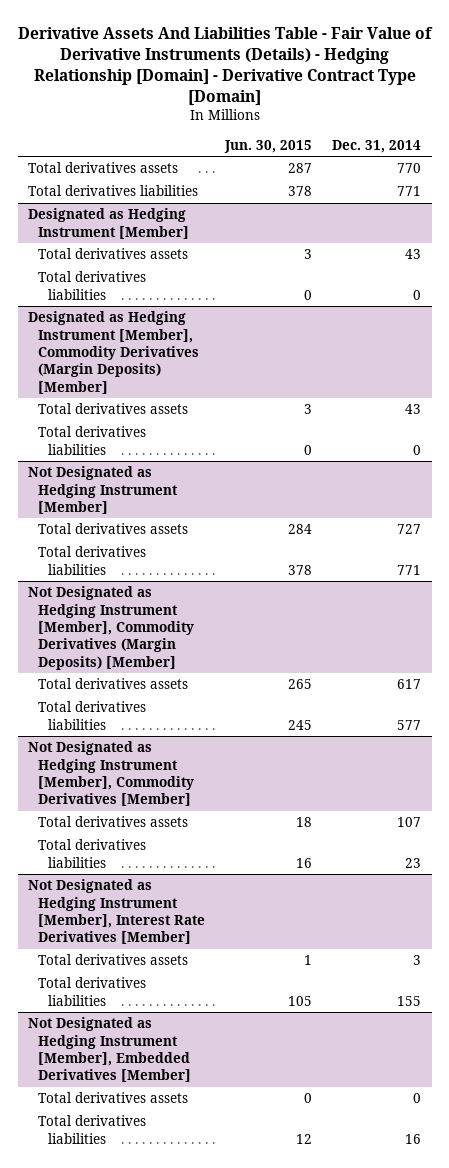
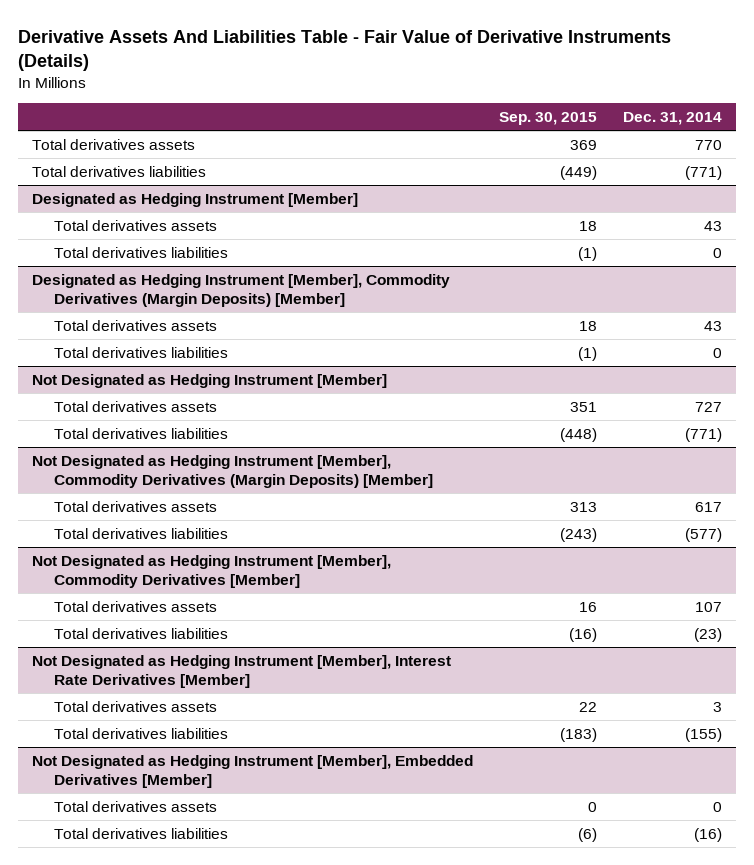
- Derivative Assets And Liabilities Table - Fair Value of Derivative Instruments (Details) - Hedging Relationship [Domain] - Derivative Contract Type [Domain]
+ Derivative Assets And Liabilities Table - Fair Value of Derivative Instruments (Details)
- | Jun. 30, 2015 | Dec. 31, 2014
+ | Sep. 30, 2015 | Dec. 31, 2014
- Total derivatives liabilities | 378 | 771
+ Total derivatives liabilities | (449) | (771)
@ Not Designated as Hedging Instrument [Member]
- Total derivatives liabilities | 378 | 771
+ Total derivatives liabilities | (448) | (771)
@ Not Designated as Hedging Instrument [Member], Commodity Derivatives (Margin Deposits) [Member]
- Total derivatives liabilities | 245 | 577
+ Total derivatives liabilities | (243) | (577)
@ Not Designated as Hedging Instrument [Member], Commodity Derivatives [Member]
- Total derivatives liabilities | 16 | 23
+ Total derivatives liabilities | (16) | (23)
@ Not Designated as Hedging Instrument [Member], Interest Rate Derivatives [Member]
- Total derivatives liabilities | 105 | 155
+ Total derivatives liabilities | (183) | (155)
@ Not Designated as Hedging Instrument [Member], Embedded Derivatives [Member]
- Total derivatives liabilities | 12 | 16
+ Total derivatives liabilities | (6) | (16)

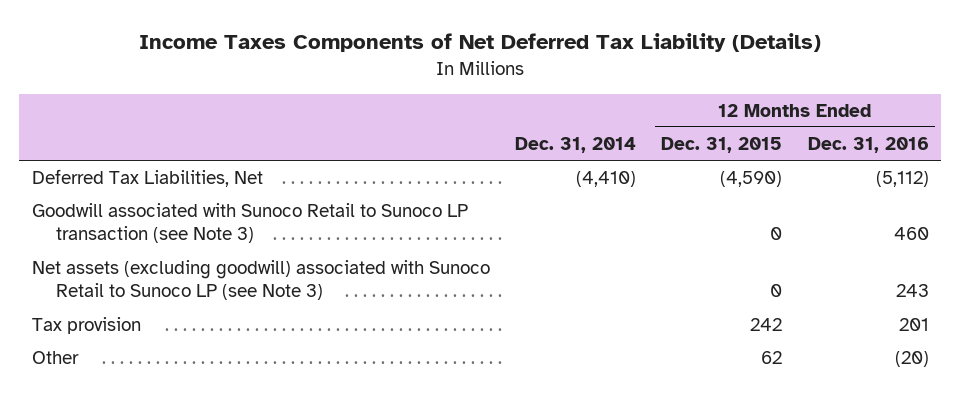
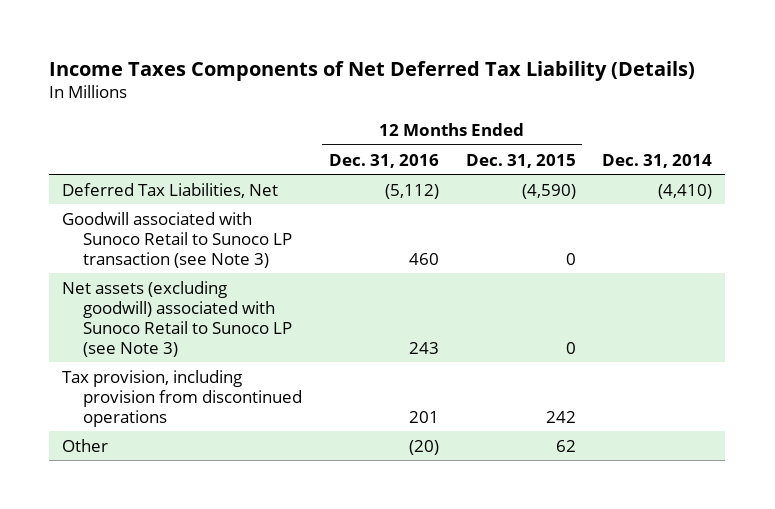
- | Dec. 31, 2014 | 12 Months Ended Dec. 31, 2015 | 12 Months Ended Dec. 31, 2016
+ | 12 Months Ended Dec. 31, 2016 | 12 Months Ended Dec. 31, 2015 | Dec. 31, 2014
- Tax provision | | 242 | 201
+ Tax provision, including provision from discontinued operations | 201 | 242 |

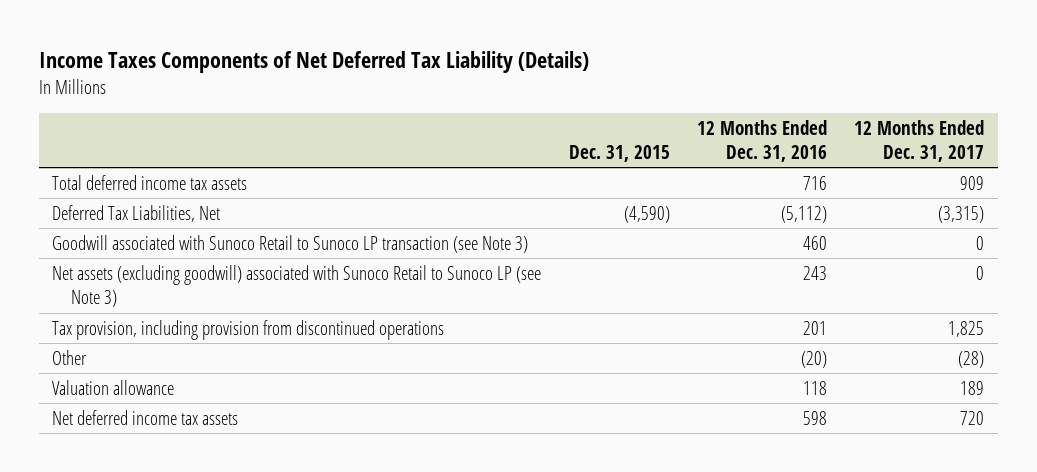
- | 12 Months Ended Dec. 31, 2016 | 12 Months Ended Dec. 31, 2015 | Dec. 31, 2014
+ | Dec. 31, 2015 | 12 Months Ended Dec. 31, 2016 | 12 Months Ended Dec. 31, 2017
+ Total deferred income tax assets | | 716 | 909
+ Valuation allowance | | 118 | 189
+ Net deferred income tax assets | | 598 | 720

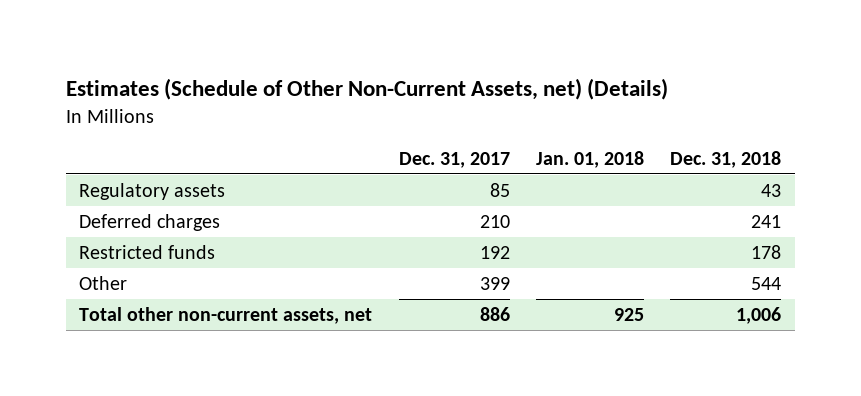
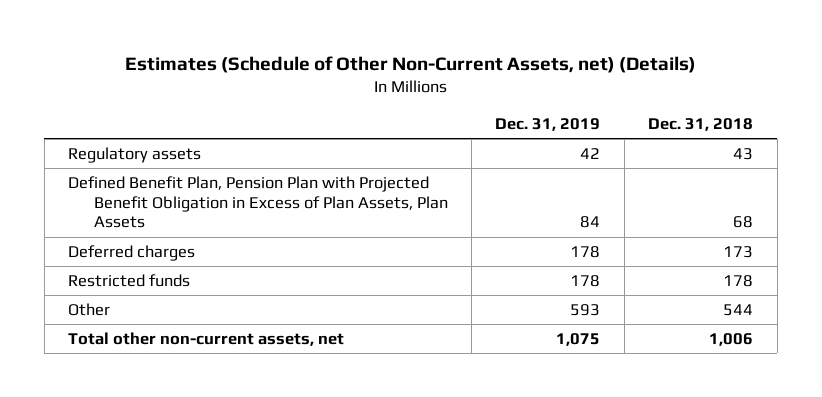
- | Dec. 31, 2017 | Jan. 01, 2018 | Dec. 31, 2018
+ | Dec. 31, 2019 | Dec. 31, 2018
- Deferred charges | 210 | | 241
+ Defined Benefit Plan, Pension Plan with Projected Benefit Obligation in Excess of Plan Assets, Plan Assets | 84 | 68
+ Deferred charges | 178 | 173

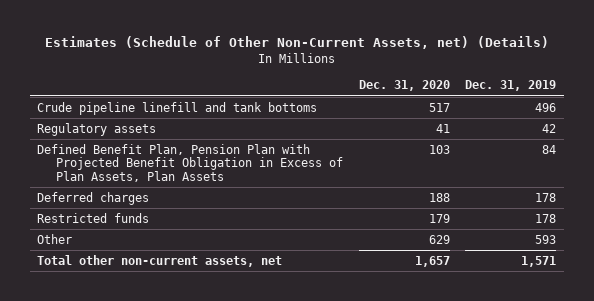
- | Dec. 31, 2019 | Dec. 31, 2018
+ | Dec. 31, 2020 | Dec. 31, 2019
+ Crude pipeline linefill and tank bottoms | 517 | 496
- Total other non-current assets, net | 1,075 | 1,006
+ Total other non-current assets, net | 1,657 | 1,571

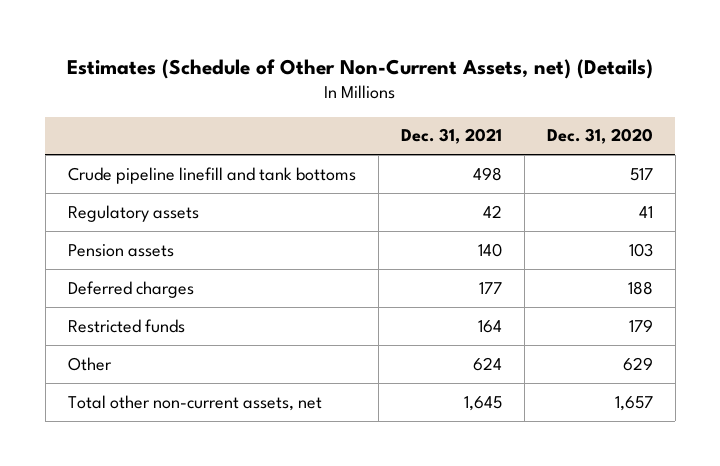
- | Dec. 31, 2020 | Dec. 31, 2019
+ | Dec. 31, 2021 | Dec. 31, 2020
- Defined Benefit Plan, Pension Plan with Projected Benefit Obligation in Excess of Plan Assets, Plan Assets | 103 | 84
+ Pension assets | 140 | 103

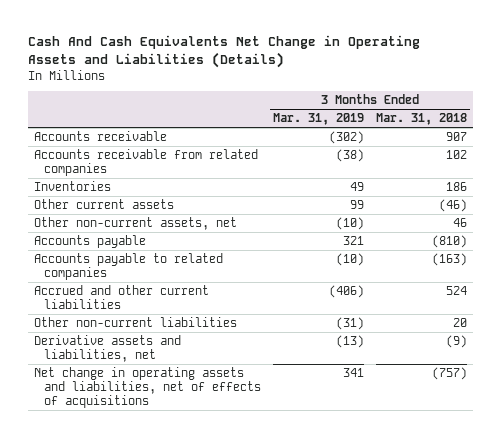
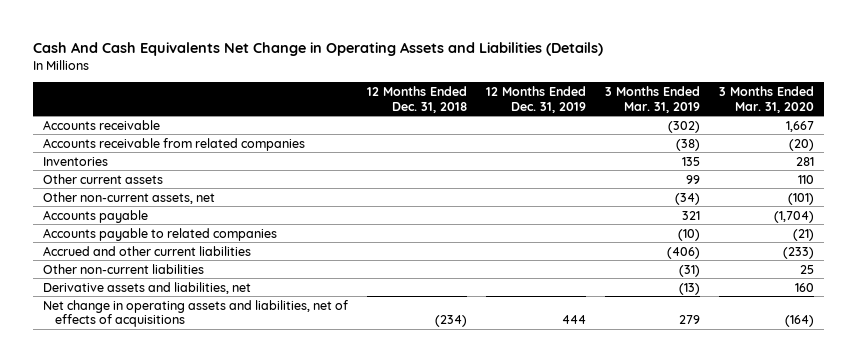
- | 3 Months Ended Mar. 31, 2019 | 3 Months Ended Mar. 31, 2018
+ | 12 Months Ended Dec. 31, 2018 | 12 Months Ended Dec. 31, 2019 | 3 Months Ended Mar. 31, 2019 | 3 Months Ended Mar. 31, 2020
- Inventories | 49 | 186
+ Inventories | | | 135 | 281
- Other non-current assets, net | (10) | 46
+ Other non-current assets, net | | | (34) | (101)
- Net change in operating assets and liabilities, net of effects of acquisitions | 341 | (757)
+ Net change in operating assets and liabilities, net of effects of acquisitions | (234) | 444 | 279 | (164)

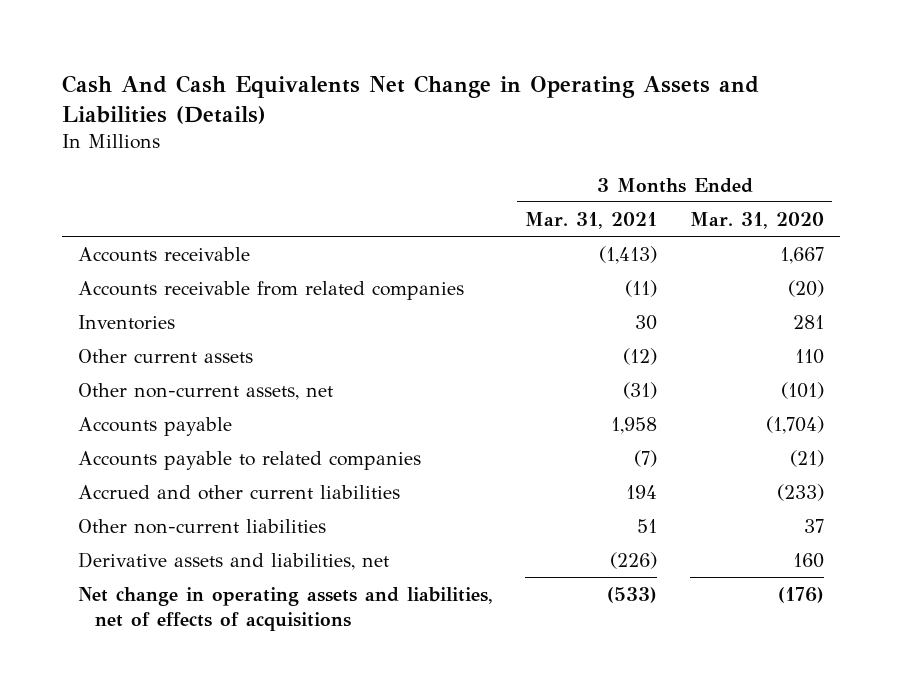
- | 12 Months Ended Dec. 31, 2018 | 12 Months Ended Dec. 31, 2019 | 3 Months Ended Mar. 31, 2019 | 3 Months Ended Mar. 31, 2020
+ | 3 Months Ended Mar. 31, 2021 | 3 Months Ended Mar. 31, 2020
- Other non-current liabilities | | | (31) | 25
+ Other non-current liabilities | 51 | 37
- Net change in operating assets and liabilities, net of effects of acquisitions | (234) | 444 | 279 | (164)
+ Net change in operating assets and liabilities, net of effects of acquisitions | (533) | (176)

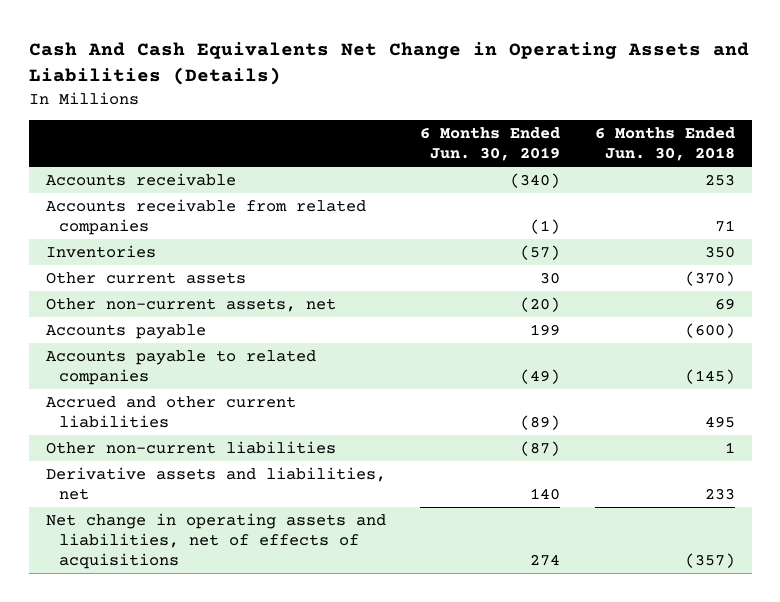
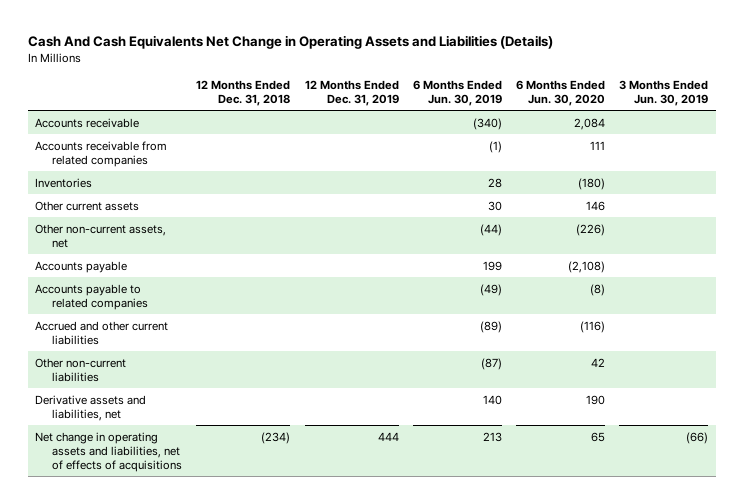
- | 6 Months Ended Jun. 30, 2019 | 6 Months Ended Jun. 30, 2018
+ | 12 Months Ended Dec. 31, 2018 | 12 Months Ended Dec. 31, 2019 | 6 Months Ended Jun. 30, 2019 | 6 Months Ended Jun. 30, 2020 | 3 Months Ended Jun. 30, 2019
- Inventories | (57) | 350
+ Inventories | | | 28 | (180) |
- Other non-current assets, net | (20) | 69
+ Other non-current assets, net | | | (44) | (226) |
- Net change in operating assets and liabilities, net of effects of acquisitions | 274 | (357)
+ Net change in operating assets and liabilities, net of effects of acquisitions | (234) | 444 | 213 | 65 | (66)

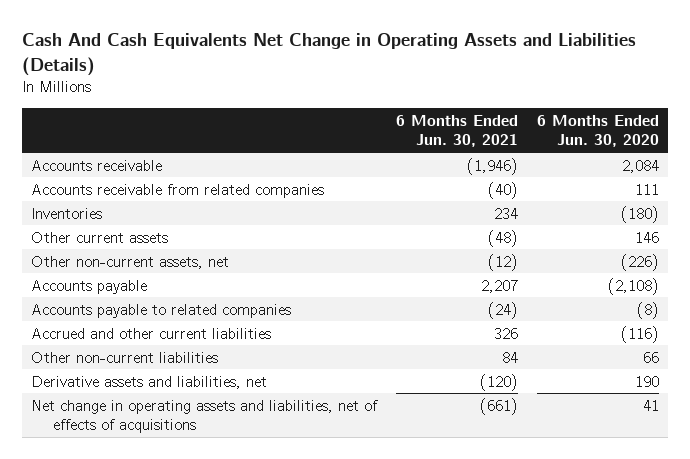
- | 12 Months Ended Dec. 31, 2018 | 12 Months Ended Dec. 31, 2019 | 6 Months Ended Jun. 30, 2019 | 6 Months Ended Jun. 30, 2020 | 3 Months Ended Jun. 30, 2019
+ | 6 Months Ended Jun. 30, 2021 | 6 Months Ended Jun. 30, 2020
- Other non-current liabilities | | | (87) | 42 |
+ Other non-current liabilities | 84 | 66
- Net change in operating assets and liabilities, net of effects of acquisitions | (234) | 444 | 213 | 65 | (66)
+ Net change in operating assets and liabilities, net of effects of acquisitions | (661) | 41

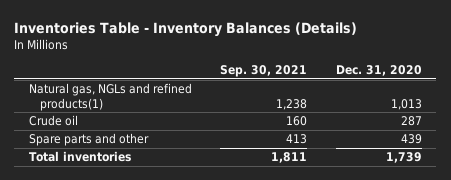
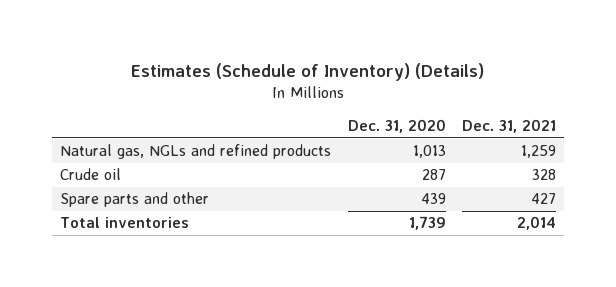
- Inventories Table - Inventory Balances (Details)
+ Estimates (Schedule of Inventory) (Details)
- | Sep. 30, 2021 | Dec. 31, 2020
+ | Dec. 31, 2020 | Dec. 31, 2021
- Natural gas, NGLs and refined products(1) | 1,238 | 1,013
+ Natural gas, NGLs and refined products | 1,013 | 1,259

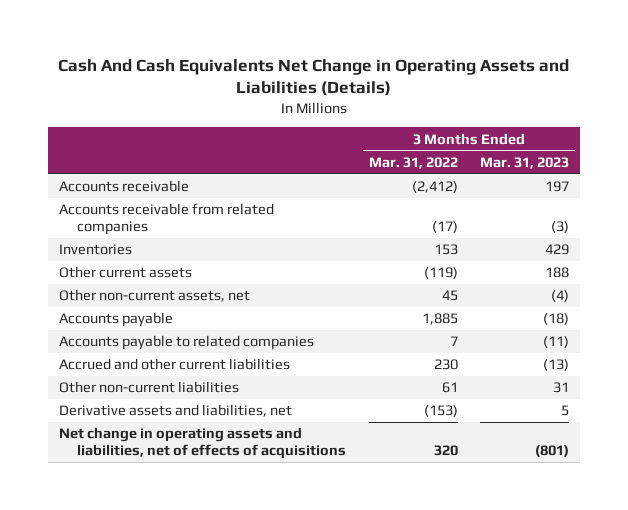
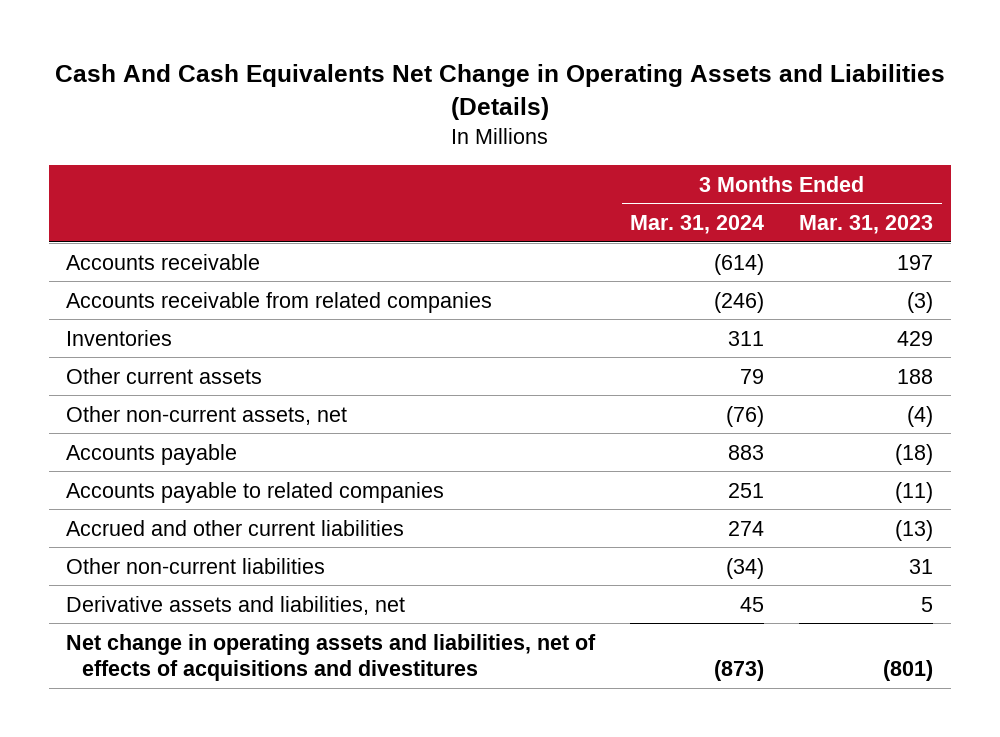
- | 3 Months Ended Mar. 31, 2022 | 3 Months Ended Mar. 31, 2023
+ | 3 Months Ended Mar. 31, 2024 | 3 Months Ended Mar. 31, 2023
- Net change in operating assets and liabilities, net of effects of acquisitions | 320 | (801)
+ Net change in operating assets and liabilities, net of effects of acquisitions and divestitures | (873) | (801)

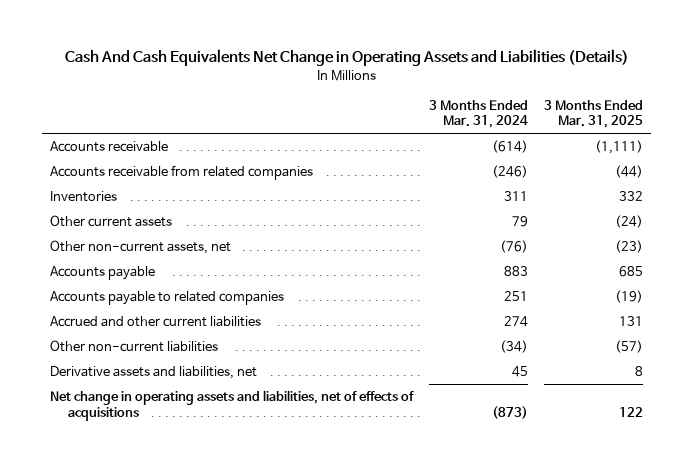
- | 3 Months Ended Mar. 31, 2024 | 3 Months Ended Mar. 31, 2023
+ | 3 Months Ended Mar. 31, 2024 | 3 Months Ended Mar. 31, 2025
- Net change in operating assets and liabilities, net of effects of acquisitions and divestitures | (873) | (801)
+ Net change in operating assets and liabilities, net of effects of acquisitions | (873) | 122

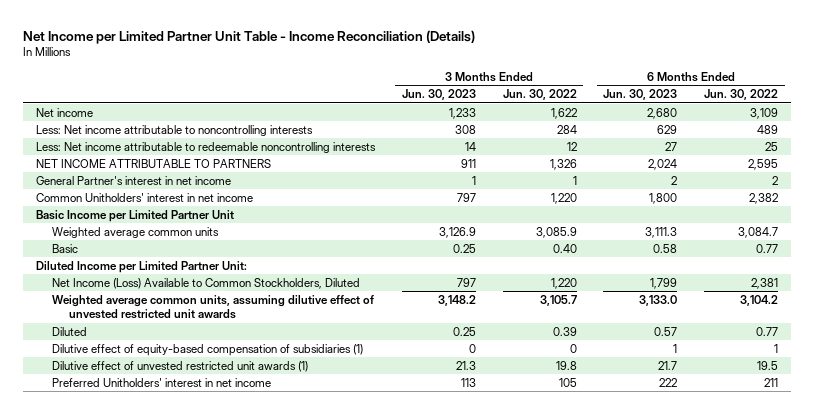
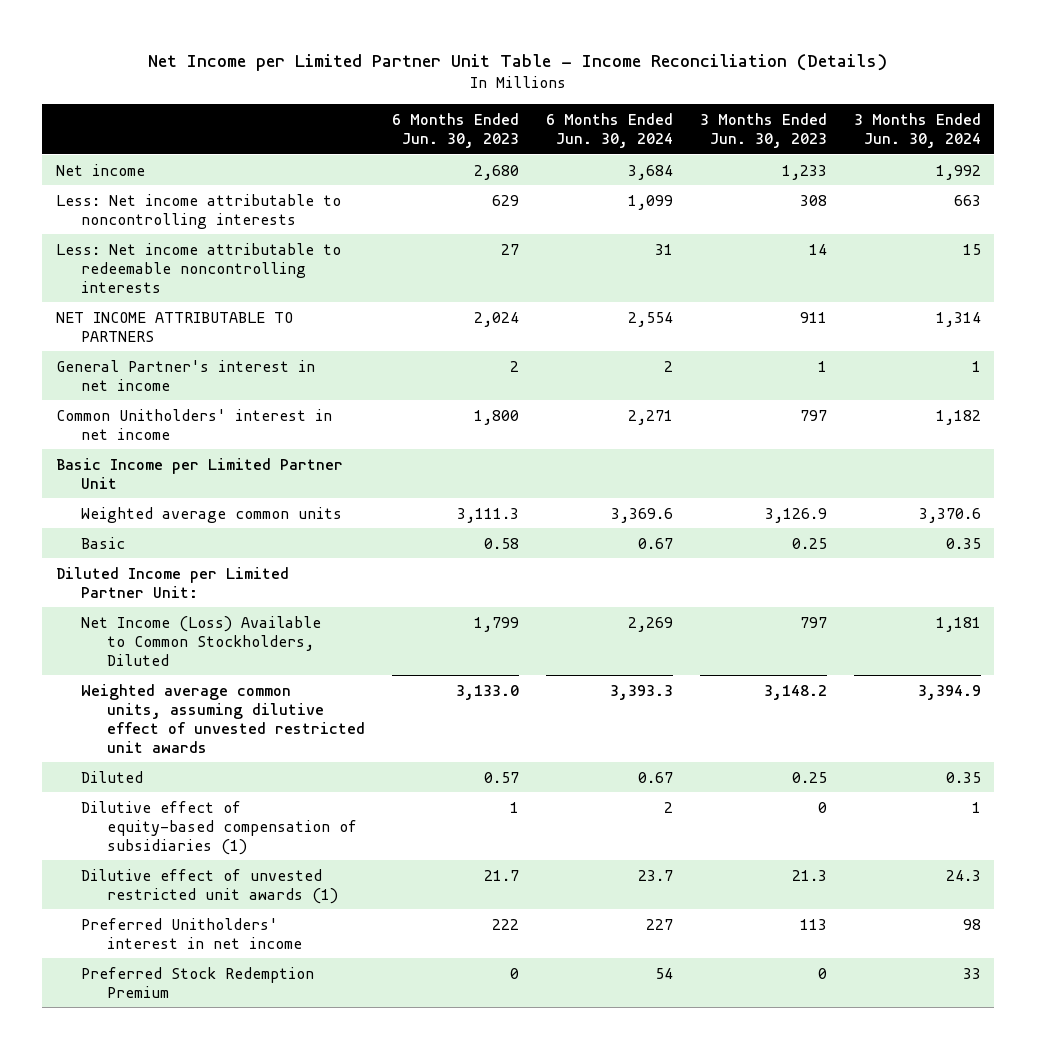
- | 3 Months Ended Jun. 30, 2023 | 3 Months Ended Jun. 30, 2022 | 6 Months Ended Jun. 30, 2023 | 6 Months Ended Jun. 30, 2022
+ | 6 Months Ended Jun. 30, 2023 | 6 Months Ended Jun. 30, 2024 | 3 Months Ended Jun. 30, 2023 | 3 Months Ended Jun. 30, 2024
+ Preferred Stock Redemption Premium | 0 | 54 | 0 | 33

